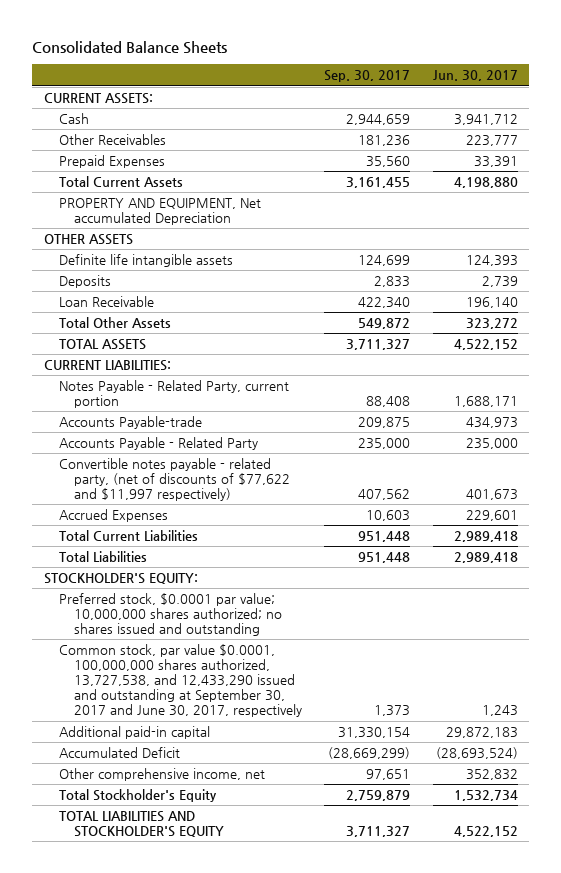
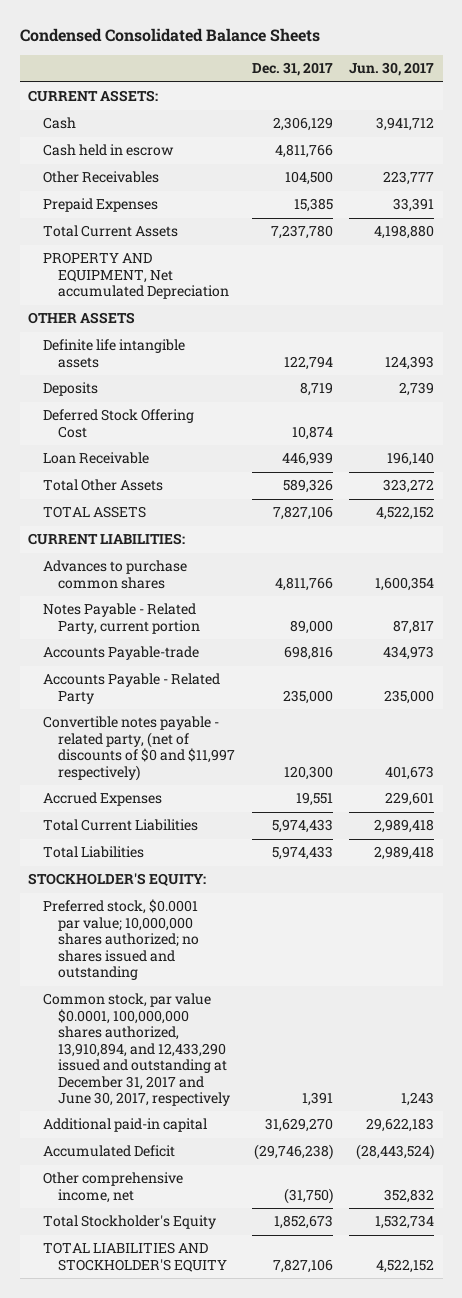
- Consolidated Balance Sheets
+ Condensed Consolidated Balance Sheets
- | Sep. 30, 2017 | Jun. 30, 2017
+ | Dec. 31, 2017 | Jun. 30, 2017
+ Cash held in escrow | 4,811,766 |
+ Deferred Stock Offering Cost | 10,874 |
- Notes Payable - Related Party, current portion | 88,408 | 1,688,171
+ Advances to purchase common shares | 4,811,766 | 1,600,354
+ Notes Payable - Related Party, current portion | 89,000 | 87,817
- Convertible notes payable - related party, (net of discounts of $77,622 and $11,997 respectively) | 407,562 | 401,673
+ Convertible notes payable - related party, (net of discounts of $0 and $11,997 respectively) | 120,300 | 401,673
- Common stock, par value $0.0001, 100,000,000 shares authorized, 13,727,538, and 12,433,290 issued and outstanding at September 30, 2017 and June 30, 2017, respectively | 1,373 | 1,243
- Additional paid-in capital | 31,330,154 | 29,872,183
- Accumulated Deficit | (28,669,299) | (28,693,524)
+ Common stock, par value $0.0001, 100,000,000 shares authorized, 13,910,894, and 12,433,290 issued and outstanding at December 31, 2017 and June 30, 2017, respectively | 1,391 | 1,243
+ Additional paid-in capital | 31,629,270 | 29,622,183
+ Accumulated Deficit | (29,746,238) | (28,443,524)

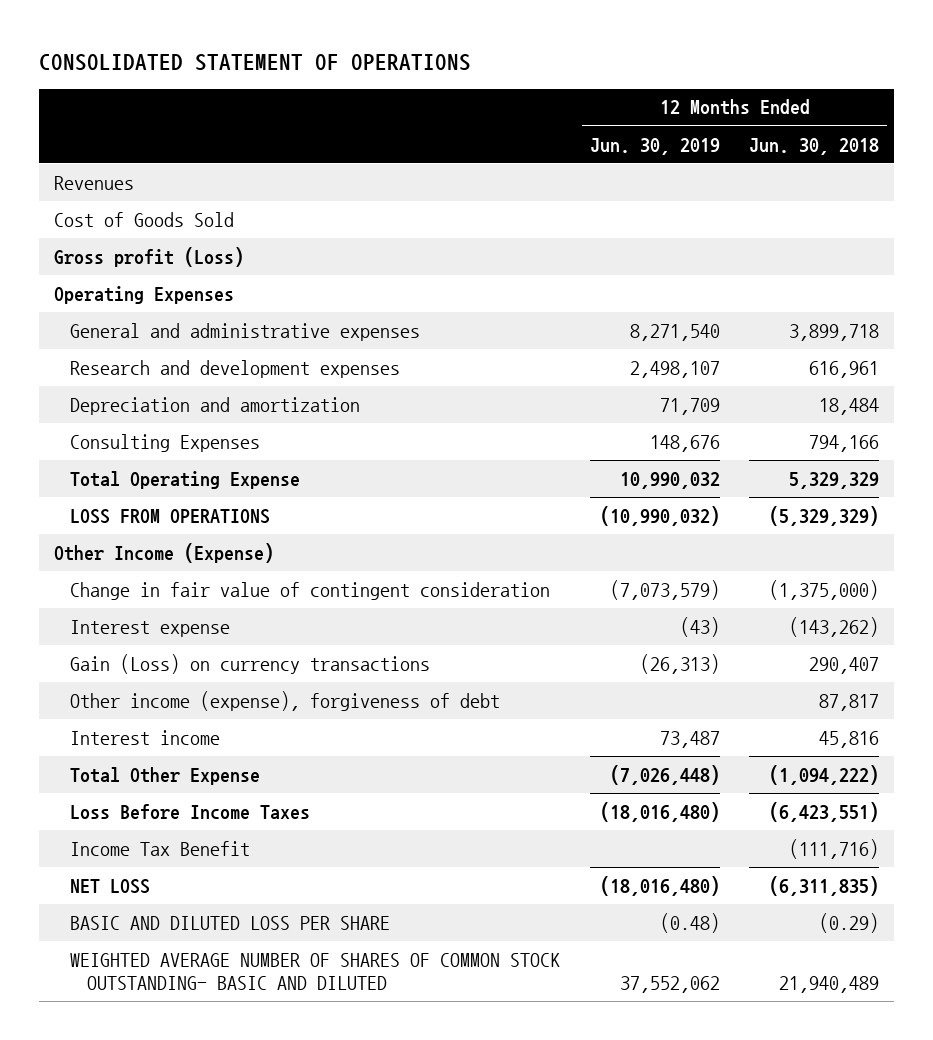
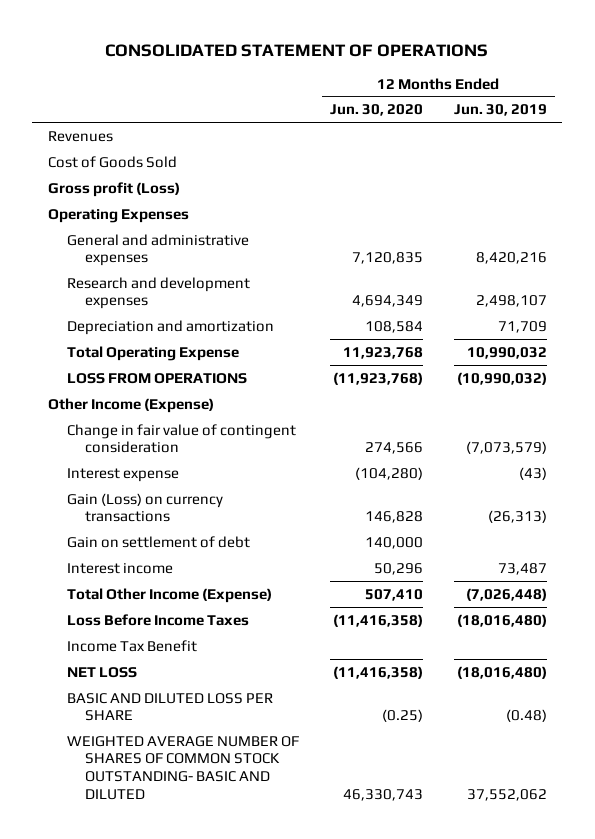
- | 12 Months Ended Jun. 30, 2019 | 12 Months Ended Jun. 30, 2018
+ | 12 Months Ended Jun. 30, 2020 | 12 Months Ended Jun. 30, 2019
- General and administrative expenses | 8,271,540 | 3,899,718
+ General and administrative expenses | 7,120,835 | 8,420,216
- Consulting Expenses | 148,676 | 794,166
- Other income (expense), forgiveness of debt | | 87,817
+ Gain on settlement of debt | 140,000 |
- Total Other Expense | (7,026,448) | (1,094,222)
+ Total Other Income (Expense) | 507,410 | (7,026,448)

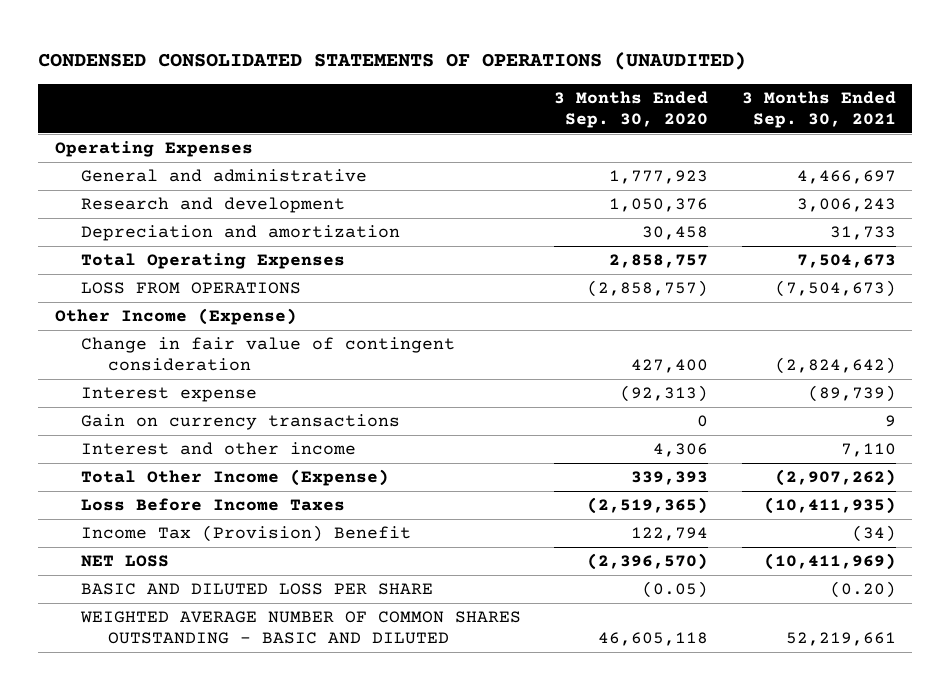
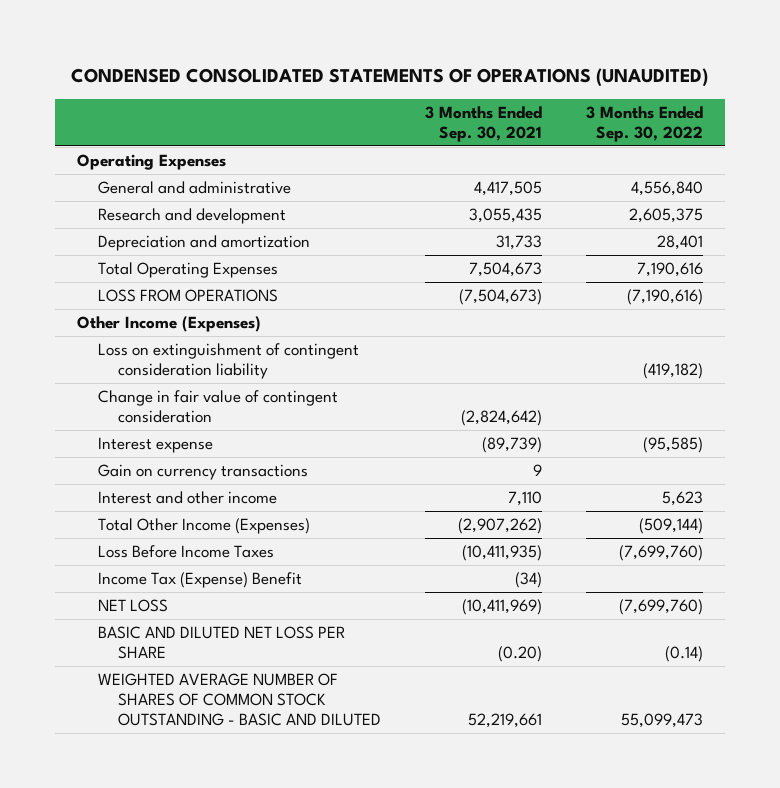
- | 3 Months Ended Sep. 30, 2020 | 3 Months Ended Sep. 30, 2021
+ | 3 Months Ended Sep. 30, 2021 | 3 Months Ended Sep. 30, 2022
- General and administrative | 1,777,923 | 4,466,697
- Research and development | 1,050,376 | 3,006,243
+ General and administrative | 4,417,505 | 4,556,840
+ Research and development | 3,055,435 | 2,605,375
- Other Income (Expense)
+ Other Income (Expenses)
+ Loss on extinguishment of contingent consideration liability | | (419,182)
- Total Other Income (Expense) | 339,393 | (2,907,262)
+ Total Other Income (Expenses) | (2,907,262) | (509,144)
- Income Tax (Provision) Benefit | 122,794 | (34)
+ Income Tax (Expense) Benefit | (34) |
- BASIC AND DILUTED LOSS PER SHARE | (0.05) | (0.20)
- WEIGHTED AVERAGE NUMBER OF COMMON SHARES OUTSTANDING - BASIC AND DILUTED | 46,605,118 | 52,219,661
+ BASIC AND DILUTED NET LOSS PER SHARE | (0.20) | (0.14)
+ WEIGHTED AVERAGE NUMBER OF SHARES OF COMMON STOCK OUTSTANDING - BASIC AND DILUTED | 52,219,661 | 55,099,473

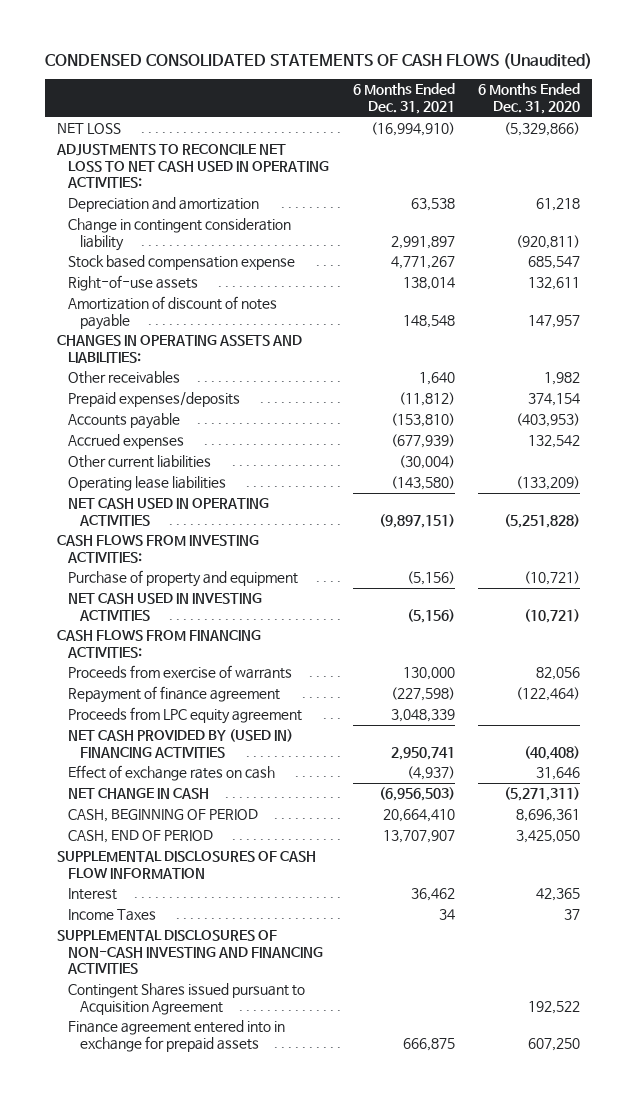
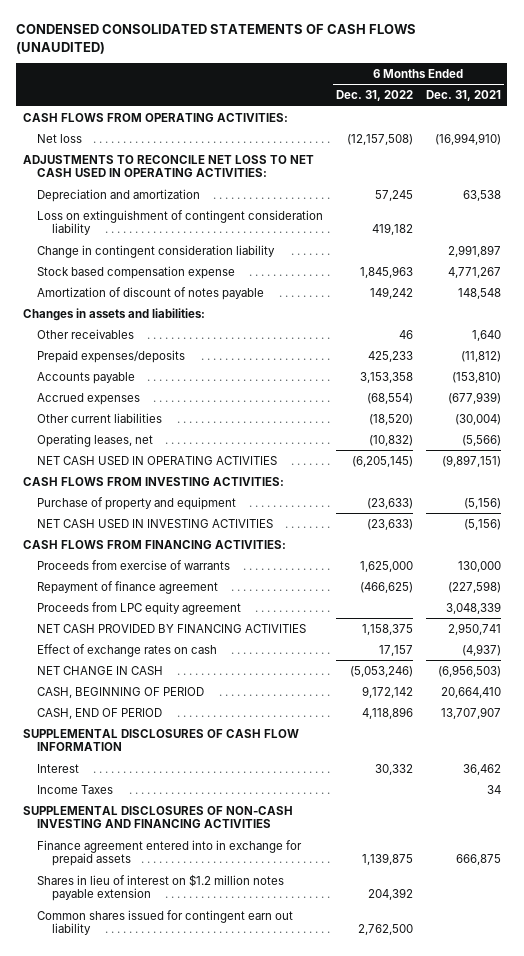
- CONDENSED CONSOLIDATED STATEMENTS OF CASH FLOWS (Unaudited)
+ CONDENSED CONSOLIDATED STATEMENTS OF CASH FLOWS (UNAUDITED)
- | 6 Months Ended Dec. 31, 2021 | 6 Months Ended Dec. 31, 2020
+ | 6 Months Ended Dec. 31, 2022 | 6 Months Ended Dec. 31, 2021
- NET LOSS | (16,994,910) | (5,329,866)
+ CASH FLOWS FROM OPERATING ACTIVITIES:
+ Net loss | (12,157,508) | (16,994,910)
+ Loss on extinguishment of contingent consideration liability | 419,182 |
- Right-of-use assets | 138,014 | 132,611
- CHANGES IN OPERATING ASSETS AND LIABILITIES:
+ Changes in assets and liabilities:
- Operating lease liabilities | (143,580) | (133,209)
+ Operating leases, net | (10,832) | (5,566)
- NET CASH PROVIDED BY (USED IN) FINANCING ACTIVITIES | 2,950,741 | (40,408)
+ NET CASH PROVIDED BY FINANCING ACTIVITIES | 1,158,375 | 2,950,741
- Contingent Shares issued pursuant to Acquisition Agreement | | 192,522
+ Shares in lieu of interest on $1.2 million notes payable extension | 204,392 |
+ Common shares issued for contingent earn out liability | 2,762,500 |

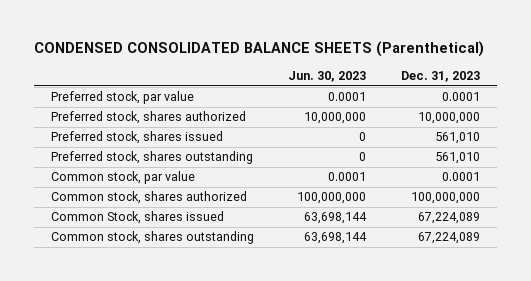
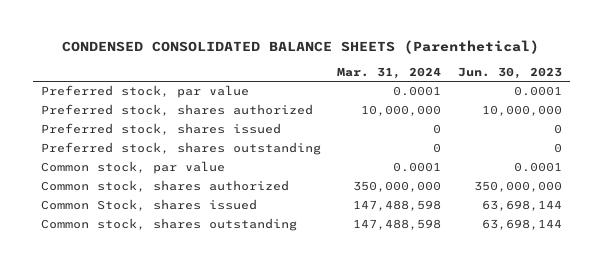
- | Jun. 30, 2023 | Dec. 31, 2023
+ | Mar. 31, 2024 | Jun. 30, 2023
- Common stock, shares authorized | 100,000,000 | 100,000,000
+ Common stock, shares authorized | 350,000,000 | 350,000,000

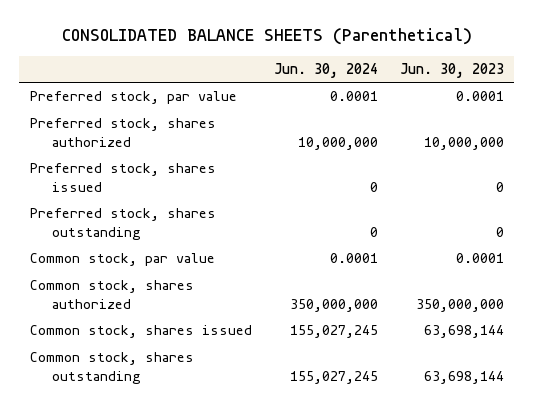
- CONDENSED CONSOLIDATED BALANCE SHEETS (Parenthetical)
+ CONSOLIDATED BALANCE SHEETS (Parenthetical)
- | Mar. 31, 2024 | Jun. 30, 2023
+ | Jun. 30, 2024 | Jun. 30, 2023
- Common Stock, shares issued | 147,488,598 | 63,698,144
+ Common stock, shares issued | 155,027,245 | 63,698,144

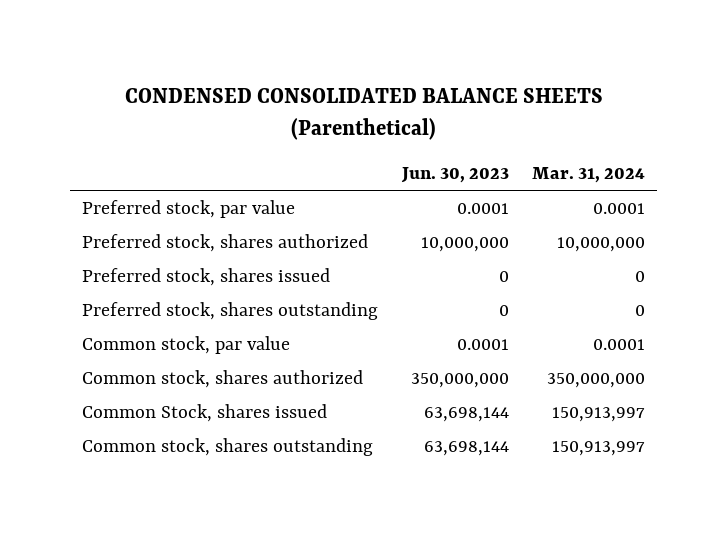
- CONSOLIDATED BALANCE SHEETS (Parenthetical)
+ CONDENSED CONSOLIDATED BALANCE SHEETS (Parenthetical)
- | Jun. 30, 2024 | Jun. 30, 2023
+ | Jun. 30, 2023 | Mar. 31, 2024
- Common stock, shares issued | 155,027,245 | 63,698,144
+ Common Stock, shares issued | 63,698,144 | 150,913,997

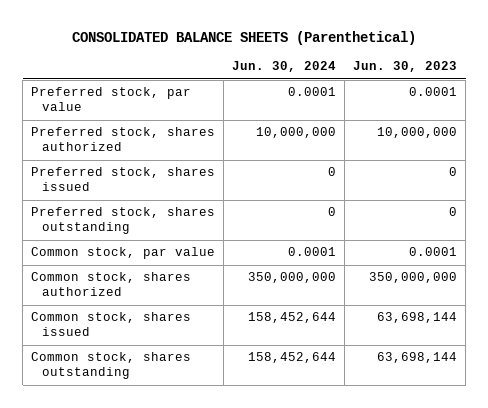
- CONDENSED CONSOLIDATED BALANCE SHEETS (Parenthetical)
+ CONSOLIDATED BALANCE SHEETS (Parenthetical)
- | Jun. 30, 2023 | Mar. 31, 2024
+ | Jun. 30, 2024 | Jun. 30, 2023
- Common Stock, shares issued | 63,698,144 | 150,913,997
+ Common stock, shares issued | 158,452,644 | 63,698,144

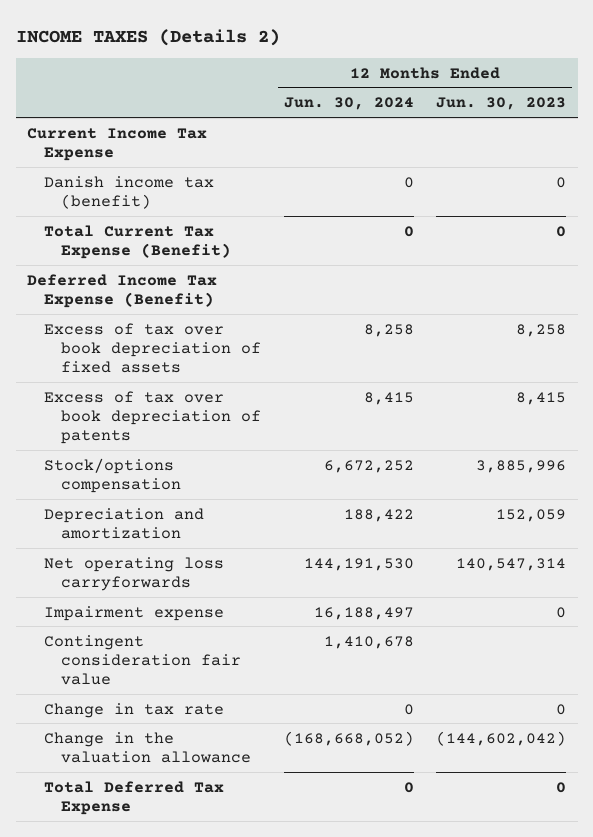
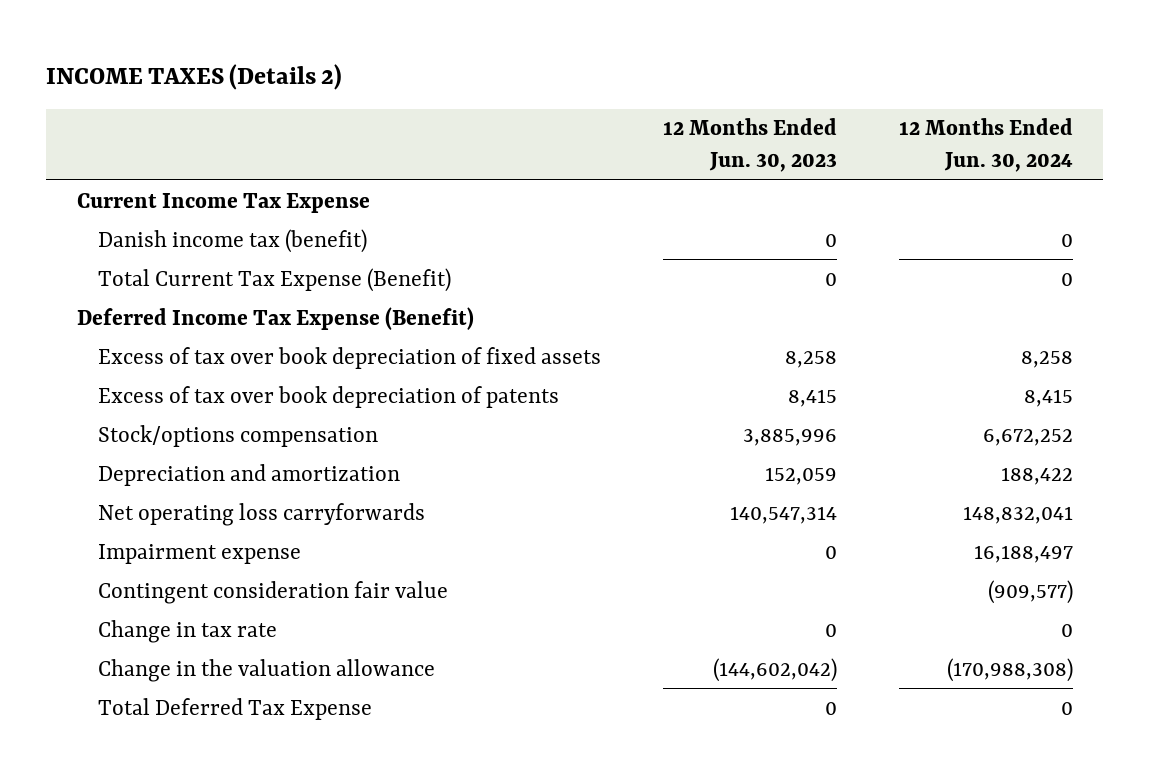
- | 12 Months Ended Jun. 30, 2024 | 12 Months Ended Jun. 30, 2023
+ | 12 Months Ended Jun. 30, 2023 | 12 Months Ended Jun. 30, 2024
- Net operating loss carryforwards | 144,191,530 | 140,547,314
+ Net operating loss carryforwards | 140,547,314 | 148,832,041
- Contingent consideration fair value | 1,410,678 |
+ Contingent consideration fair value | | (909,577)
- Change in the valuation allowance | (168,668,052) | (144,602,042)
+ Change in the valuation allowance | (144,602,042) | (170,988,308)

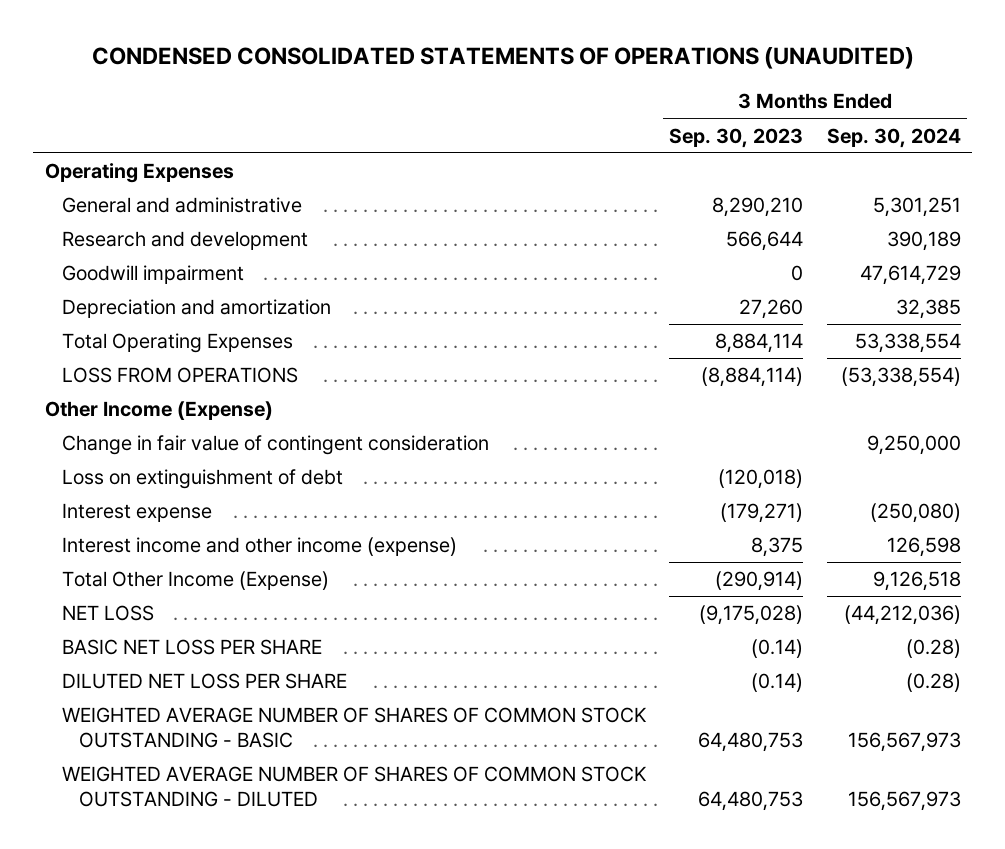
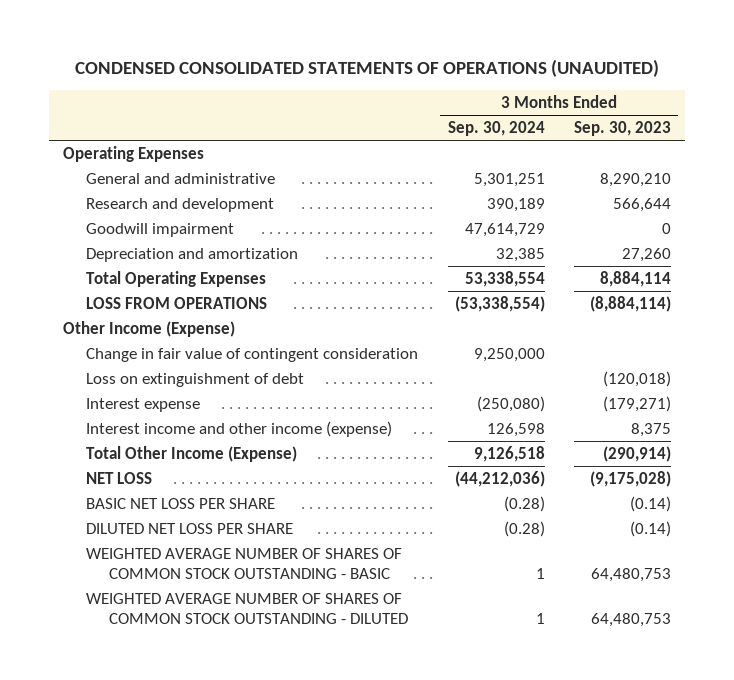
- | 3 Months Ended Sep. 30, 2023 | 3 Months Ended Sep. 30, 2024
+ | 3 Months Ended Sep. 30, 2024 | 3 Months Ended Sep. 30, 2023
- WEIGHTED AVERAGE NUMBER OF SHARES OF COMMON STOCK OUTSTANDING - BASIC | 64,480,753 | 156,567,973
- WEIGHTED AVERAGE NUMBER OF SHARES OF COMMON STOCK OUTSTANDING - DILUTED | 64,480,753 | 156,567,973
+ WEIGHTED AVERAGE NUMBER OF SHARES OF COMMON STOCK OUTSTANDING - BASIC | 1 | 64,480,753
+ WEIGHTED AVERAGE NUMBER OF SHARES OF COMMON STOCK OUTSTANDING - DILUTED | 1 | 64,480,753

